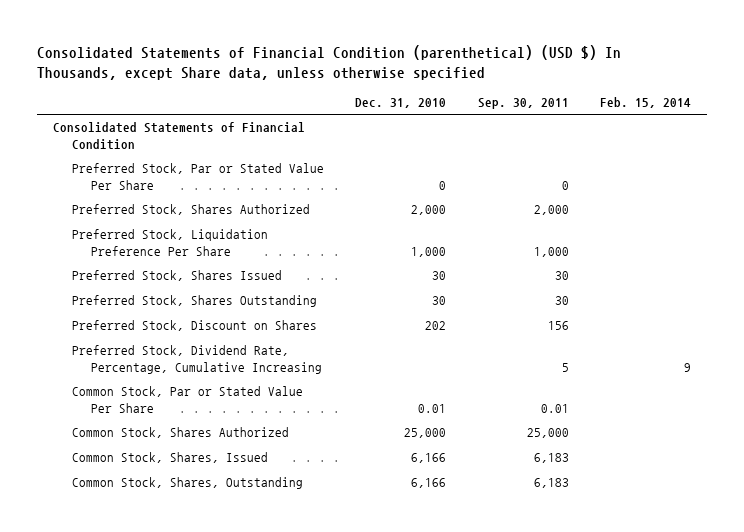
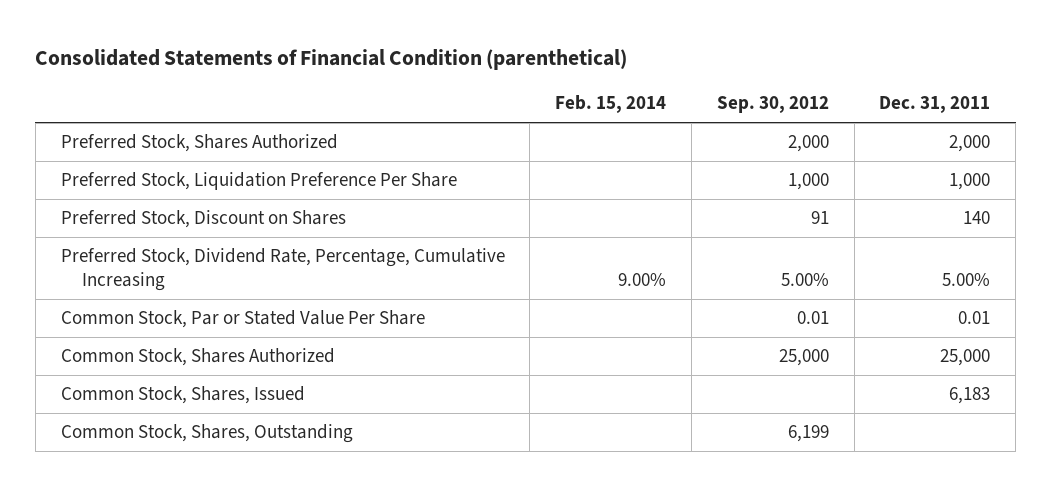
- Consolidated Statements of Financial Condition (parenthetical) (USD $) In Thousands, except Share data, unless otherwise specified
+ Consolidated Statements of Financial Condition (parenthetical)
- | Dec. 31, 2010 | Sep. 30, 2011 | Feb. 15, 2014
+ | Feb. 15, 2014 | Sep. 30, 2012 | Dec. 31, 2011
- Consolidated Statements of Financial Condition
- Preferred Stock, Par or Stated Value Per Share | 0 | 0 |
- Preferred Stock, Shares Issued | 30 | 30 |
- Preferred Stock, Shares Outstanding | 30 | 30 |
- Preferred Stock, Dividend Rate, Percentage, Cumulative Increasing | | 5 | 9
+ Preferred Stock, Dividend Rate, Percentage, Cumulative Increasing | 9.00% | 5.00% | 5.00%

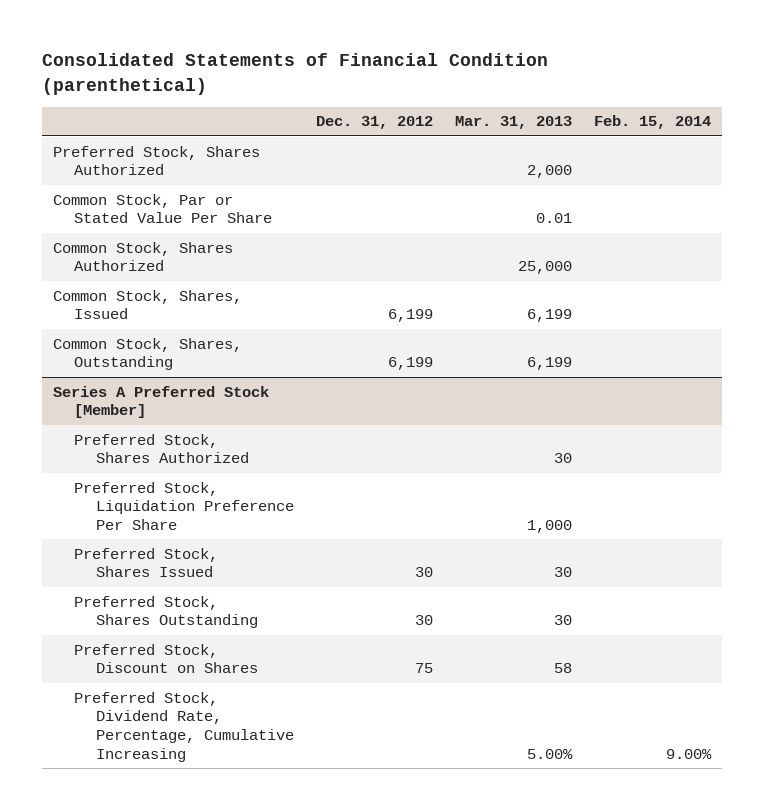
- | Feb. 15, 2014 | Sep. 30, 2012 | Dec. 31, 2011
+ | Dec. 31, 2012 | Mar. 31, 2013 | Feb. 15, 2014
- Preferred Stock, Liquidation Preference Per Share | | 1,000 | 1,000
- Preferred Stock, Discount on Shares | | 91 | 140
- Preferred Stock, Dividend Rate, Percentage, Cumulative Increasing | 9.00% | 5.00% | 5.00%
+ Series A Preferred Stock [Member]
+ Preferred Stock, Shares Authorized | | 30 |
+ Preferred Stock, Liquidation Preference Per Share | | 1,000 |
+ Preferred Stock, Shares Issued | 30 | 30 |
+ Preferred Stock, Shares Outstanding | 30 | 30 |
+ Preferred Stock, Discount on Shares | 75 | 58 |
+ Preferred Stock, Dividend Rate, Percentage, Cumulative Increasing | | 5.00% | 9.00%

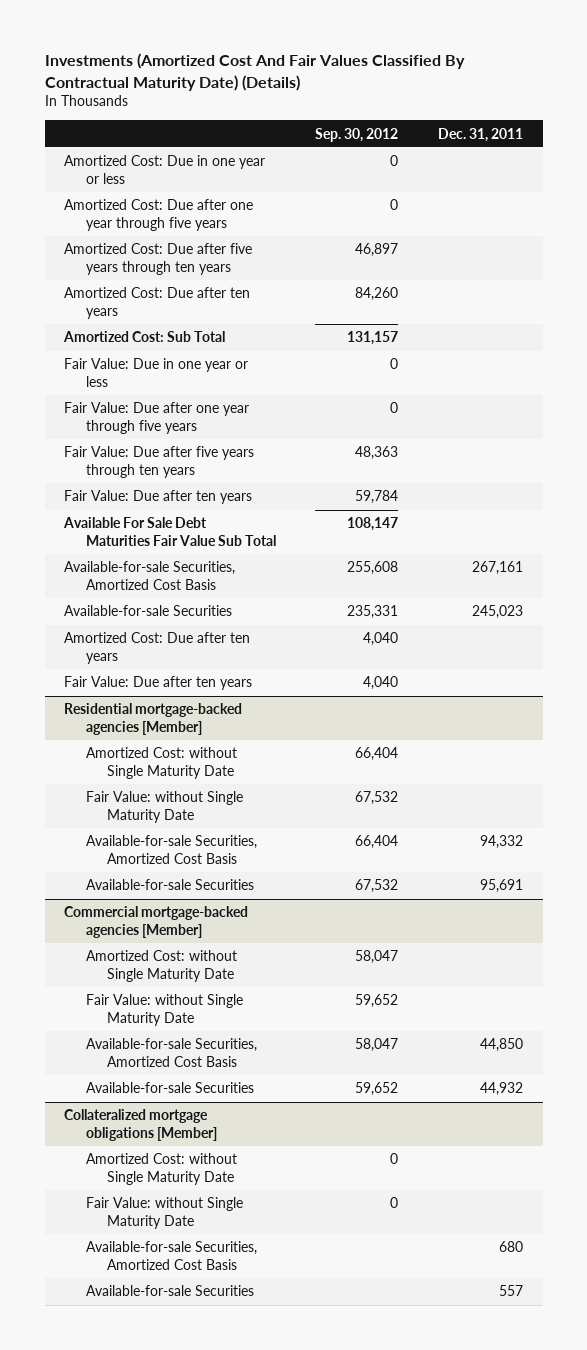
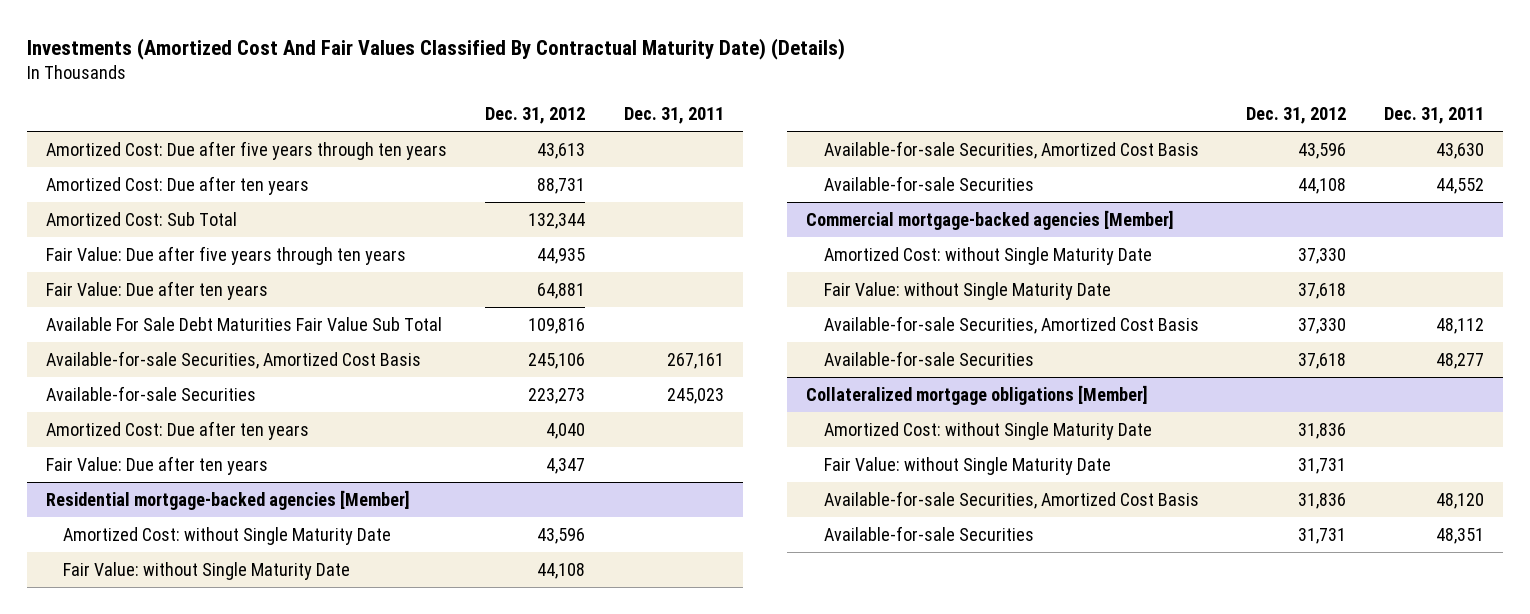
- | Sep. 30, 2012 | Dec. 31, 2011
+ | Dec. 31, 2012 | Dec. 31, 2011
- Amortized Cost: Due in one year or less | 0 |
- Amortized Cost: Due after one year through five years | 0 |
- Fair Value: Due in one year or less | 0 |
- Fair Value: Due after one year through five years | 0 |
@ Residential mortgage-backed agencies [Member]
- Available-for-sale Securities, Amortized Cost Basis | 66,404 | 94,332
- Available-for-sale Securities | 67,532 | 95,691
+ Available-for-sale Securities, Amortized Cost Basis | 43,596 | 43,630
+ Available-for-sale Securities | 44,108 | 44,552
@ Commercial mortgage-backed agencies [Member]
- Available-for-sale Securities, Amortized Cost Basis | 58,047 | 44,850
- Available-for-sale Securities | 59,652 | 44,932
+ Available-for-sale Securities, Amortized Cost Basis | 37,330 | 48,112
+ Available-for-sale Securities | 37,618 | 48,277
@ Collateralized mortgage obligations [Member]
- Available-for-sale Securities, Amortized Cost Basis | | 680
- Available-for-sale Securities | | 557
+ Available-for-sale Securities, Amortized Cost Basis | 31,836 | 48,120
+ Available-for-sale Securities | 31,731 | 48,351

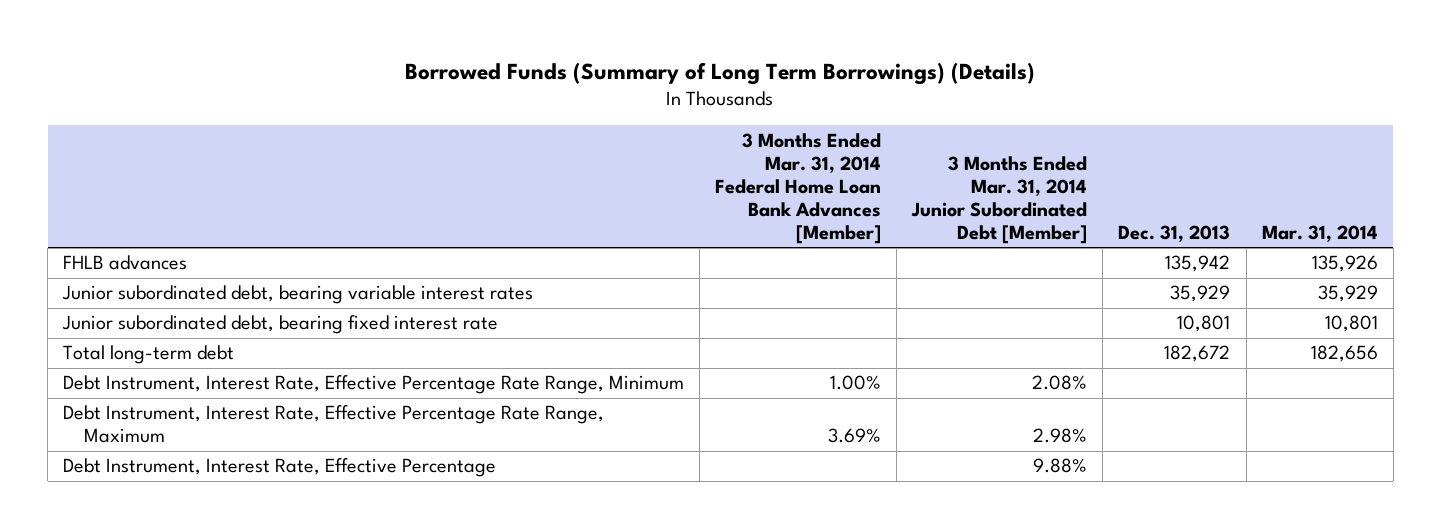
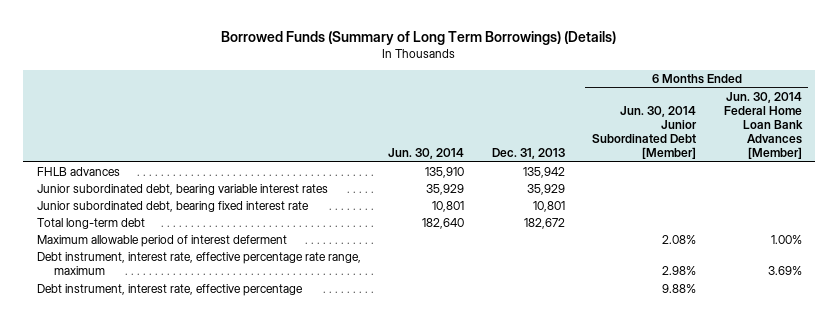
- | 3 Months Ended Mar. 31, 2014 Federal Home Loan Bank Advances [Member] | 3 Months Ended Mar. 31, 2014 Junior Subordinated Debt [Member] | Dec. 31, 2013 | Mar. 31, 2014
+ | Jun. 30, 2014 | Dec. 31, 2013 | 6 Months Ended Jun. 30, 2014 Junior Subordinated Debt [Member] | 6 Months Ended Jun. 30, 2014 Federal Home Loan Bank Advances [Member]
- Debt Instrument, Interest Rate, Effective Percentage Rate Range, Minimum | 1.00% | 2.08% | |
- Debt Instrument, Interest Rate, Effective Percentage Rate Range, Maximum | 3.69% | 2.98% | |
- Debt Instrument, Interest Rate, Effective Percentage | | 9.88% | |
+ Maximum allowable period of interest deferment | | | 2.08% | 1.00%
+ Debt instrument, interest rate, effective percentage rate range, maximum | | | 2.98% | 3.69%
+ Debt instrument, interest rate, effective percentage | | | 9.88% |

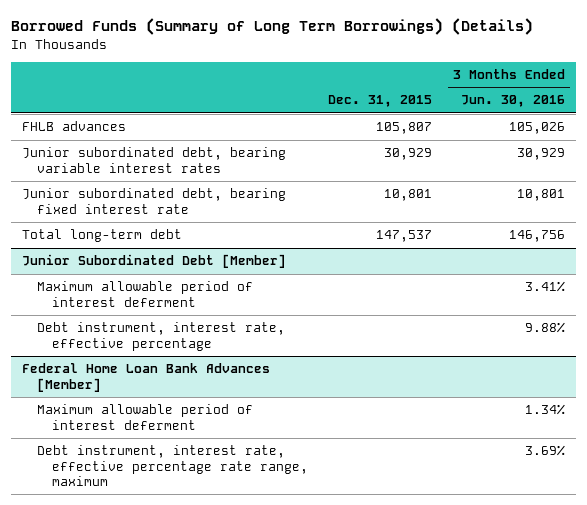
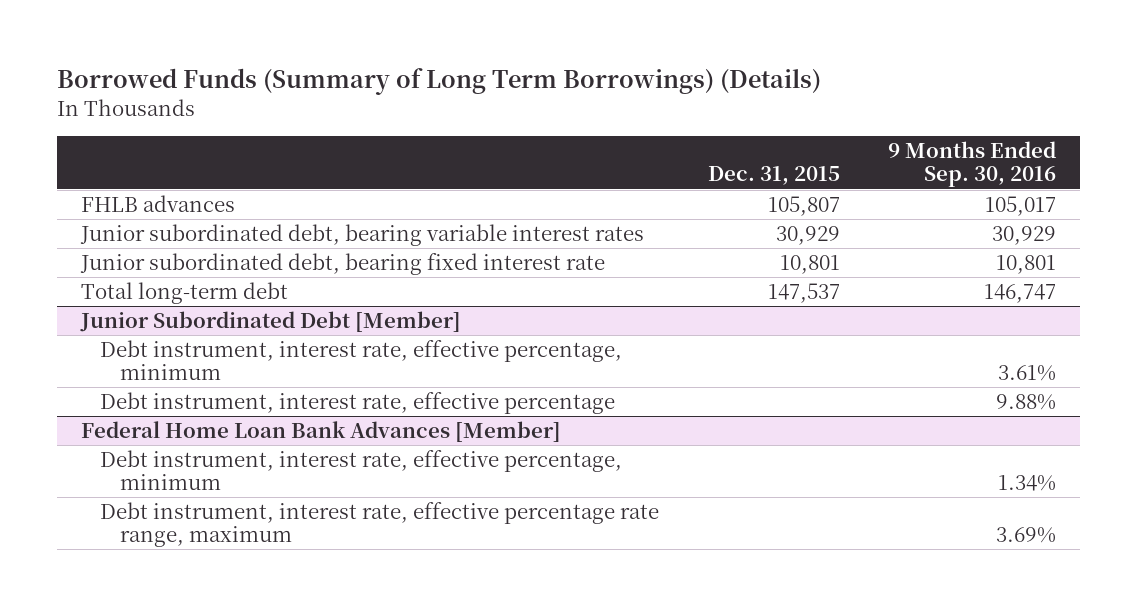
- | Dec. 31, 2015 | 3 Months Ended Jun. 30, 2016
+ | Dec. 31, 2015 | 9 Months Ended Sep. 30, 2016
@ Junior Subordinated Debt [Member]
- Maximum allowable period of interest deferment | | 3.41%
+ Debt instrument, interest rate, effective percentage, minimum | | 3.61%
@ Federal Home Loan Bank Advances [Member]
- Maximum allowable period of interest deferment | | 1.34%
+ Debt instrument, interest rate, effective percentage, minimum | | 1.34%

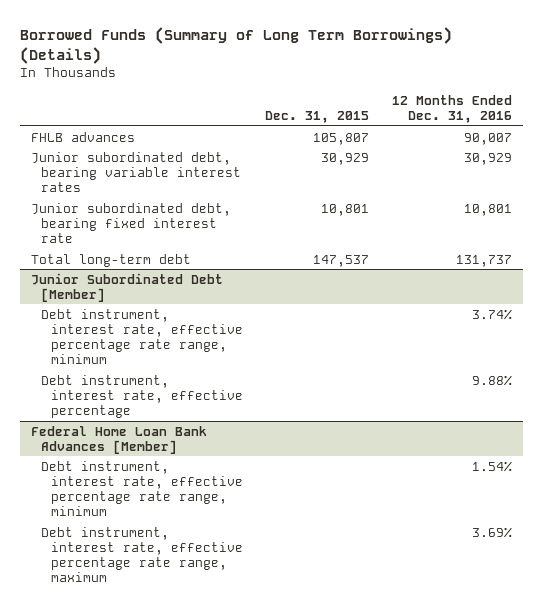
- | Dec. 31, 2015 | 9 Months Ended Sep. 30, 2016
+ | Dec. 31, 2015 | 12 Months Ended Dec. 31, 2016
@ Junior Subordinated Debt [Member]
- Debt instrument, interest rate, effective percentage, minimum | | 3.61%
+ Debt instrument, interest rate, effective percentage rate range, minimum | | 3.74%
@ Federal Home Loan Bank Advances [Member]
- Debt instrument, interest rate, effective percentage, minimum | | 1.34%
+ Debt instrument, interest rate, effective percentage rate range, minimum | | 1.54%

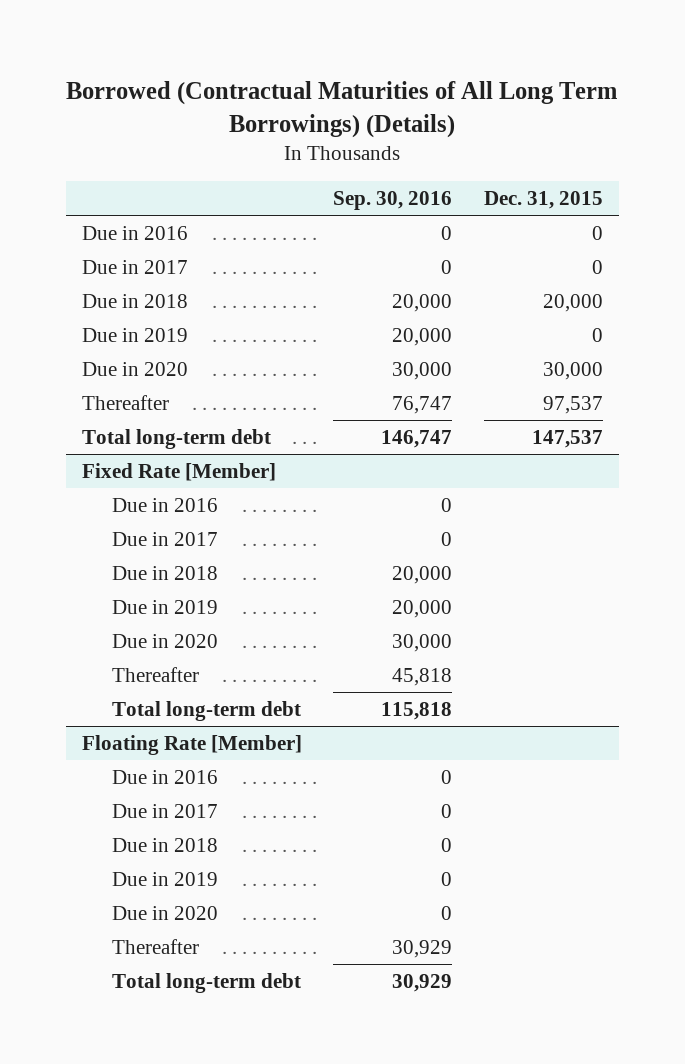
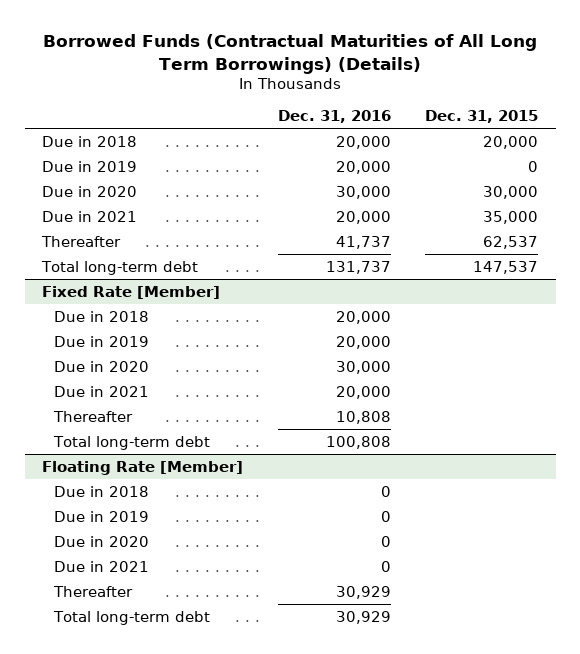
- Borrowed (Contractual Maturities of All Long Term Borrowings) (Details)
+ Borrowed Funds (Contractual Maturities of All Long Term Borrowings) (Details)
- | Sep. 30, 2016 | Dec. 31, 2015
+ | Dec. 31, 2016 | Dec. 31, 2015
- Due in 2016 | 0 | 0
- Due in 2017 | 0 | 0
- Thereafter | 76,747 | 97,537
+ Due in 2021 | 20,000 | 35,000
+ Thereafter | 41,737 | 62,537
@ Fixed Rate [Member]
- Due in 2016 | 0 |
- Due in 2017 | 0 |
+ Due in 2021 | 20,000 |
@ Floating Rate [Member]
- Due in 2016 | 0 |
- Due in 2017 | 0 |
+ Due in 2021 | 0 |

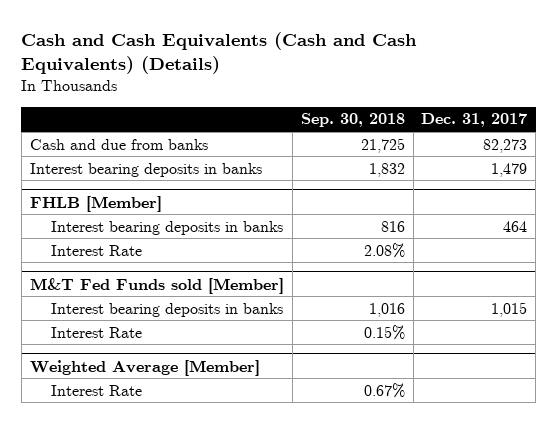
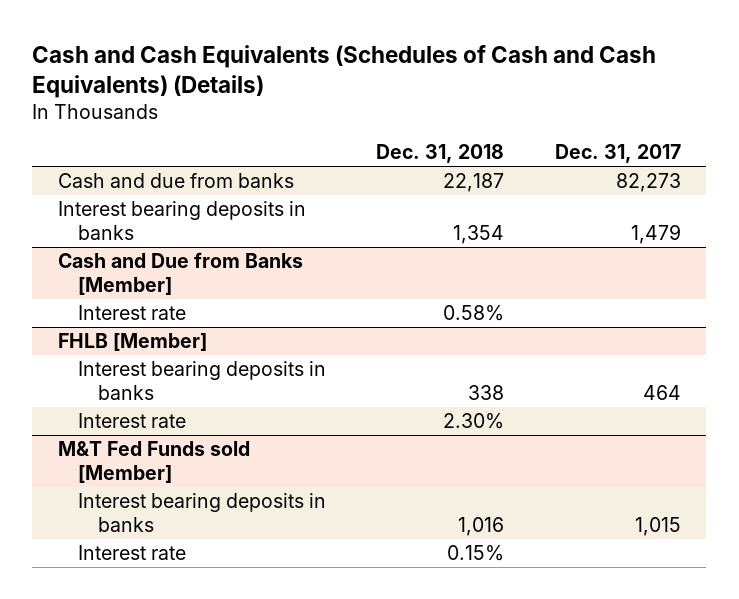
- Cash and Cash Equivalents (Cash and Cash Equivalents) (Details)
+ Cash and Cash Equivalents (Schedules of Cash and Cash Equivalents) (Details)
- | Sep. 30, 2018 | Dec. 31, 2017
+ | Dec. 31, 2018 | Dec. 31, 2017
+ Cash and Due from Banks [Member]
+ Interest rate | 0.58% |
@ FHLB [Member]
- Interest Rate | 2.08% |
+ Interest rate | 2.30% |
@ M&T Fed Funds sold [Member]
- Interest Rate | 0.15% |
- Weighted Average [Member]
- Interest Rate | 0.67% |
@ M&T Fed Funds sold [Member]
+ Interest rate | 0.15% |

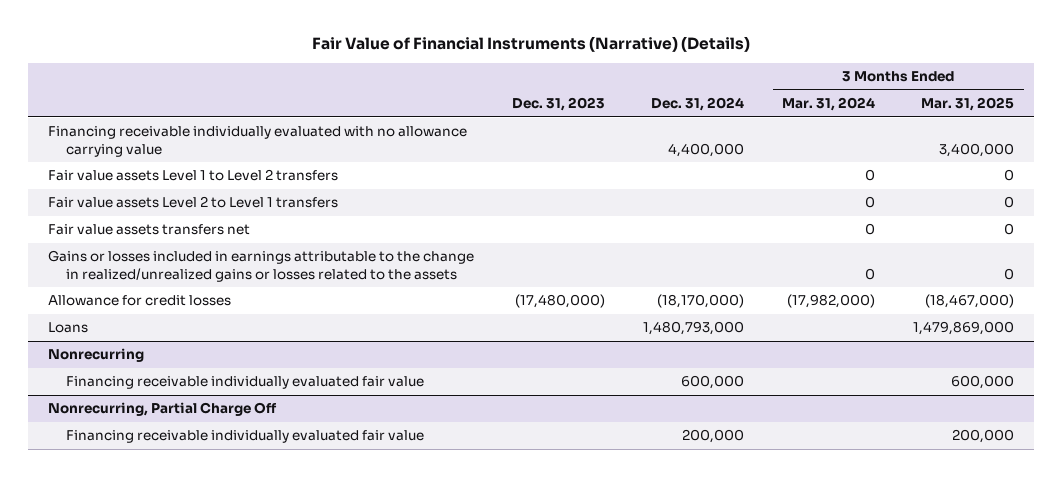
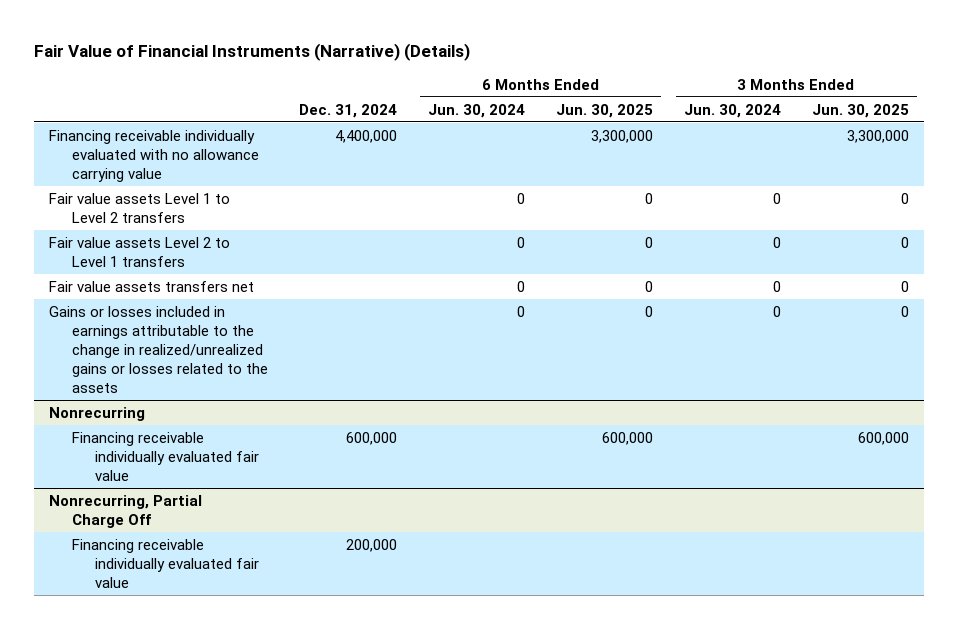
- | Dec. 31, 2023 | Dec. 31, 2024 | 3 Months Ended Mar. 31, 2024 | 3 Months Ended Mar. 31, 2025
+ | Dec. 31, 2024 | 6 Months Ended Jun. 30, 2024 | 6 Months Ended Jun. 30, 2025 | 3 Months Ended Jun. 30, 2024 | 3 Months Ended Jun. 30, 2025
- Allowance for credit losses | (17,480,000) | (18,170,000) | (17,982,000) | (18,467,000)
- Loans | | 1,480,793,000 | | 1,479,869,000

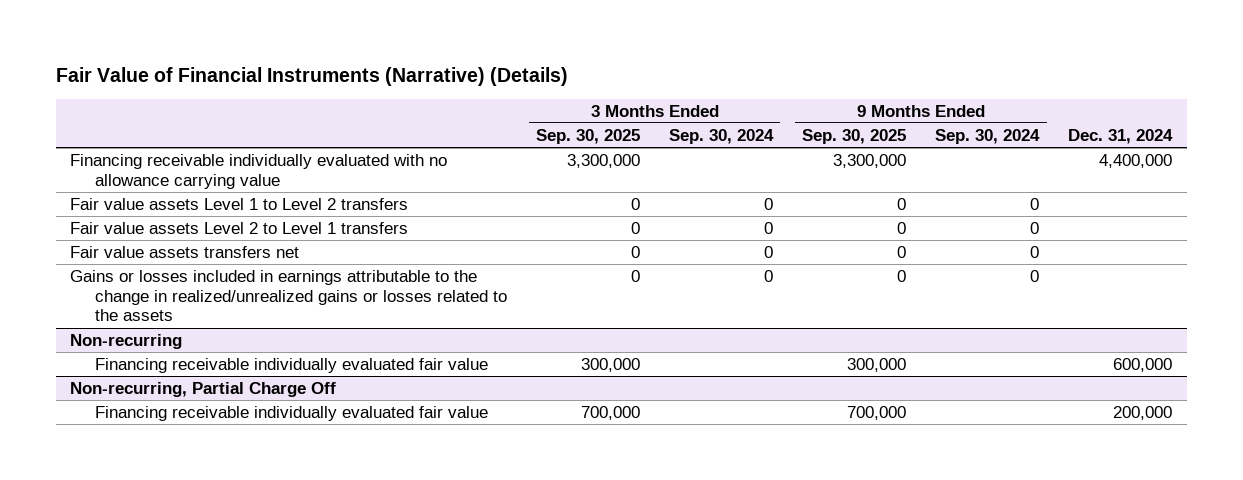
- | Dec. 31, 2024 | 6 Months Ended Jun. 30, 2024 | 6 Months Ended Jun. 30, 2025 | 3 Months Ended Jun. 30, 2024 | 3 Months Ended Jun. 30, 2025
+ | 3 Months Ended Sep. 30, 2025 | 3 Months Ended Sep. 30, 2024 | 9 Months Ended Sep. 30, 2025 | 9 Months Ended Sep. 30, 2024 | Dec. 31, 2024
- Nonrecurring
+ Non-recurring
- Nonrecurring, Partial Charge Off
+ Non-recurring, Partial Charge Off

